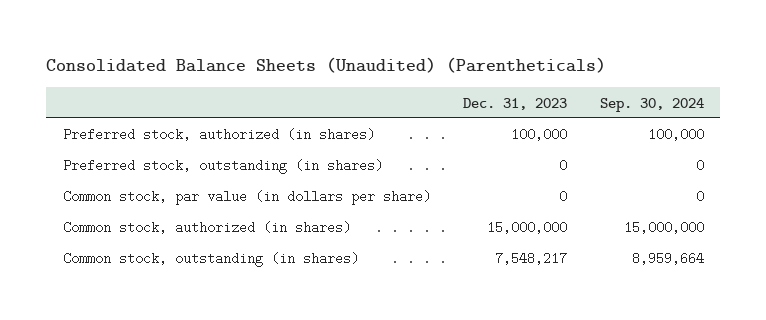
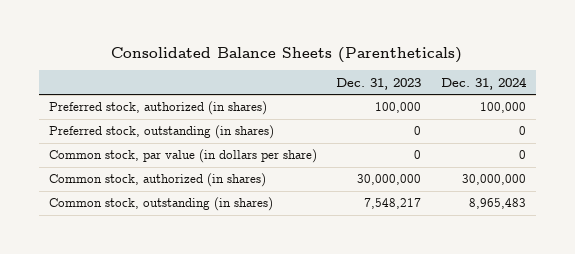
- Consolidated Balance Sheets (Unaudited) (Parentheticals)
+ Consolidated Balance Sheets (Parentheticals)
- | Dec. 31, 2023 | Sep. 30, 2024
+ | Dec. 31, 2023 | Dec. 31, 2024
- Common stock, authorized (in shares) | 15,000,000 | 15,000,000
+ Common stock, authorized (in shares) | 30,000,000 | 30,000,000

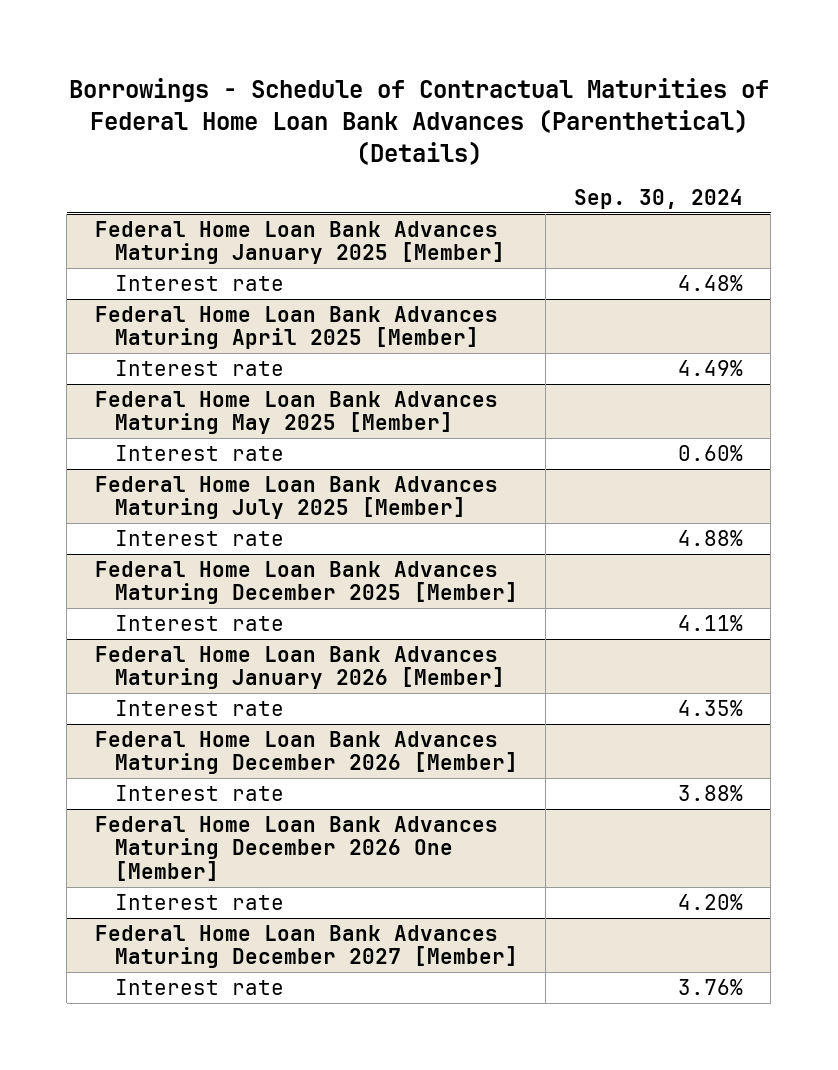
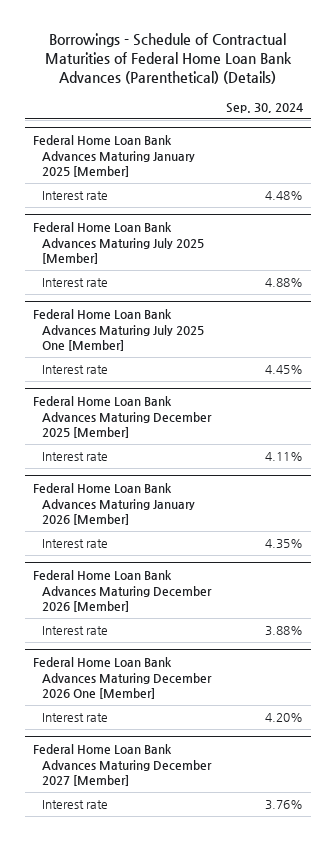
- Federal Home Loan Bank Advances Maturing April 2025 [Member]
- Interest rate | 4.49%
- Federal Home Loan Bank Advances Maturing May 2025 [Member]
- Interest rate | 0.60%
+ Federal Home Loan Bank Advances Maturing July 2025 One [Member]
+ Interest rate | 4.45%

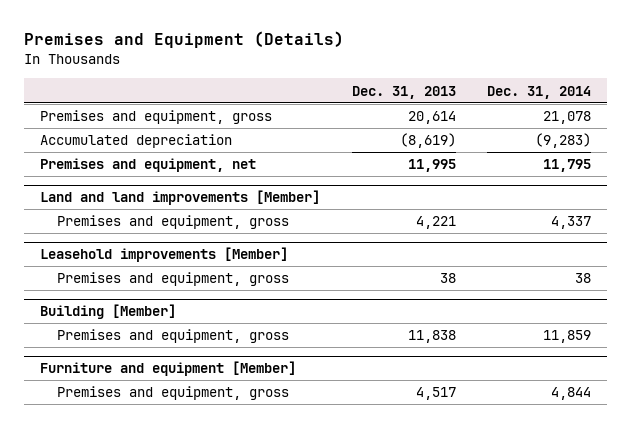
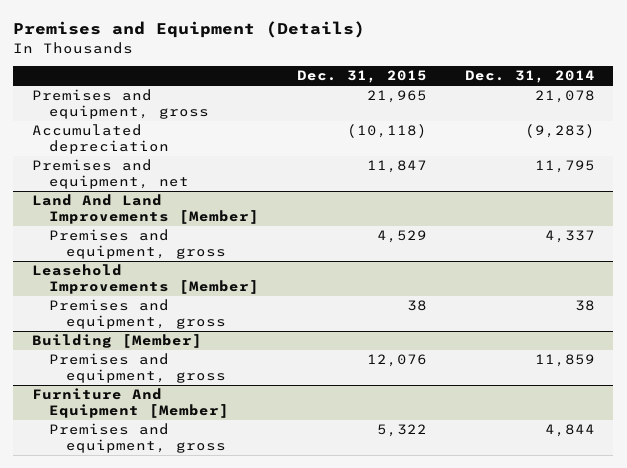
- | Dec. 31, 2013 | Dec. 31, 2014
+ | Dec. 31, 2015 | Dec. 31, 2014
- Land and land improvements [Member]
+ Land And Land Improvements [Member]
- Leasehold improvements [Member]
+ Leasehold Improvements [Member]
- Furniture and equipment [Member]
+ Furniture And Equipment [Member]

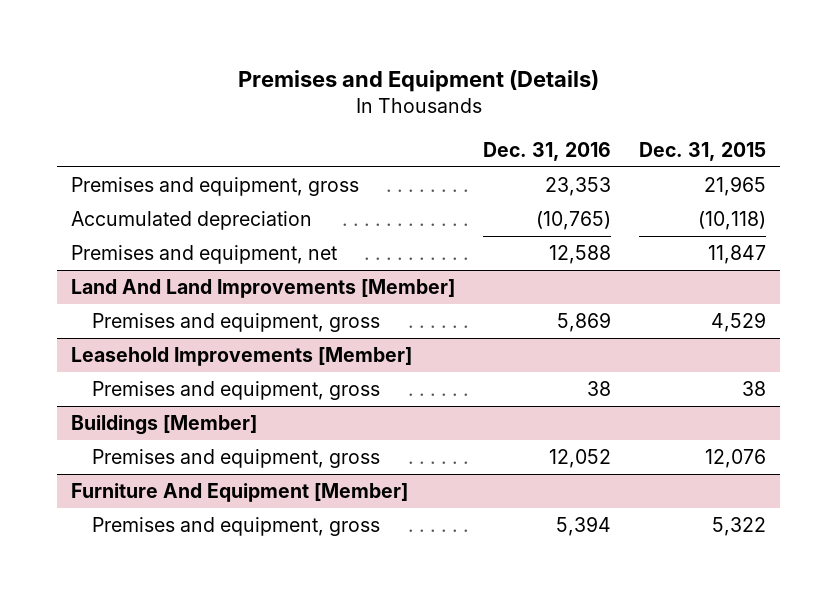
- | Dec. 31, 2015 | Dec. 31, 2014
+ | Dec. 31, 2016 | Dec. 31, 2015
- Building [Member]
+ Buildings [Member]

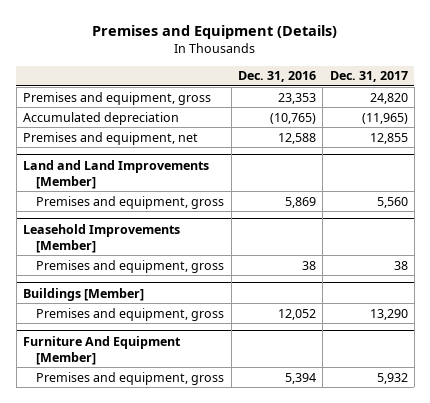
- | Dec. 31, 2016 | Dec. 31, 2015
+ | Dec. 31, 2016 | Dec. 31, 2017
- Land And Land Improvements [Member]
+ Land and Land Improvements [Member]

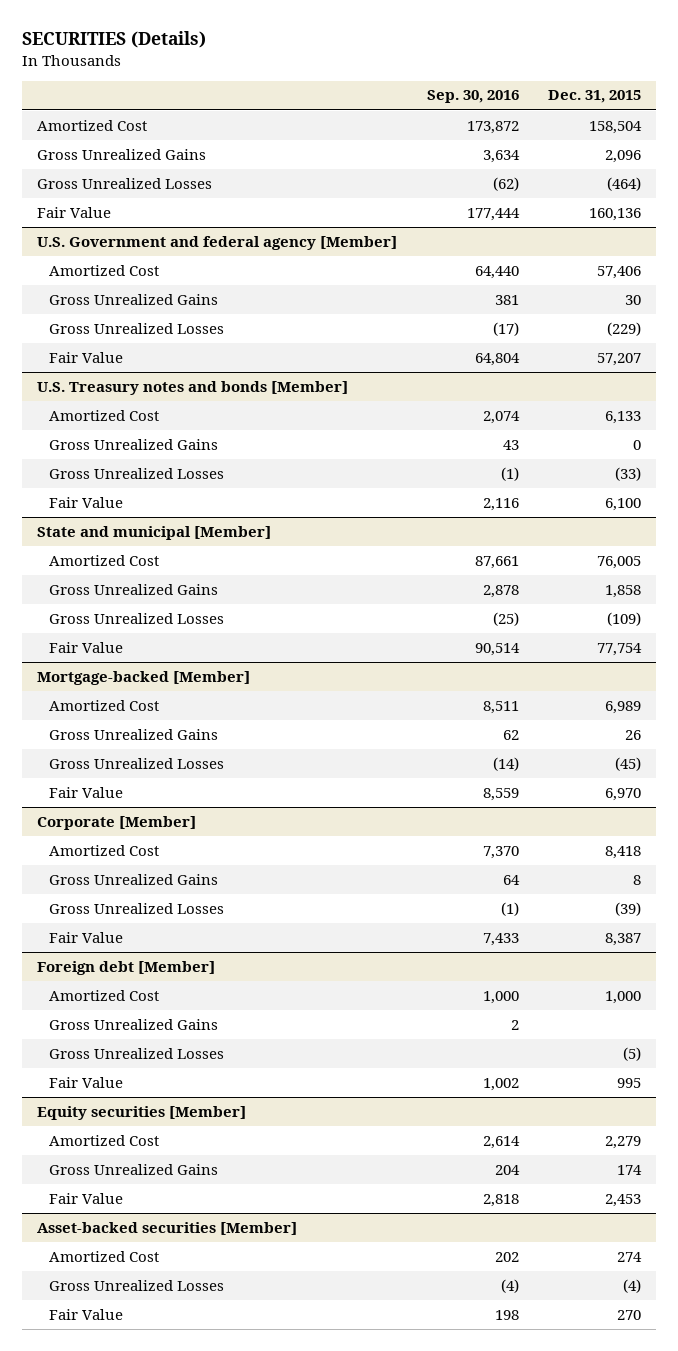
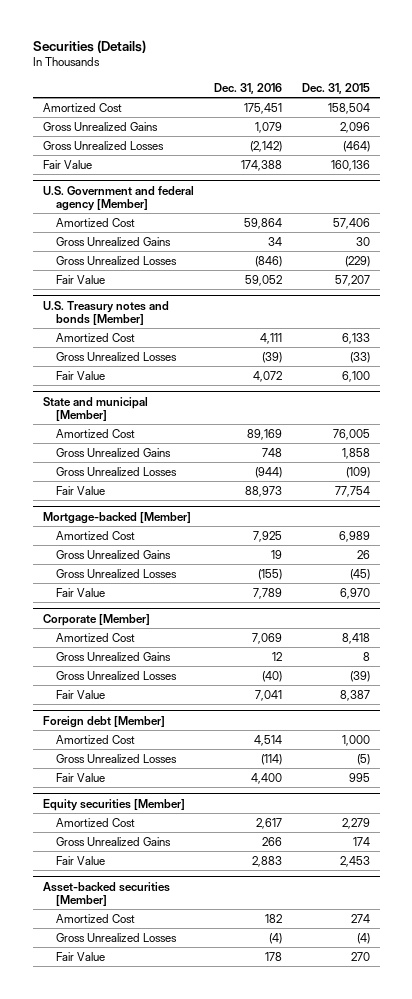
- SECURITIES (Details)
+ Securities (Details)
- | Sep. 30, 2016 | Dec. 31, 2015
+ | Dec. 31, 2016 | Dec. 31, 2015
@ U.S. Treasury notes and bonds [Member]
- Gross Unrealized Gains | 43 | 0
@ Foreign debt [Member]
- Gross Unrealized Gains | 2 |

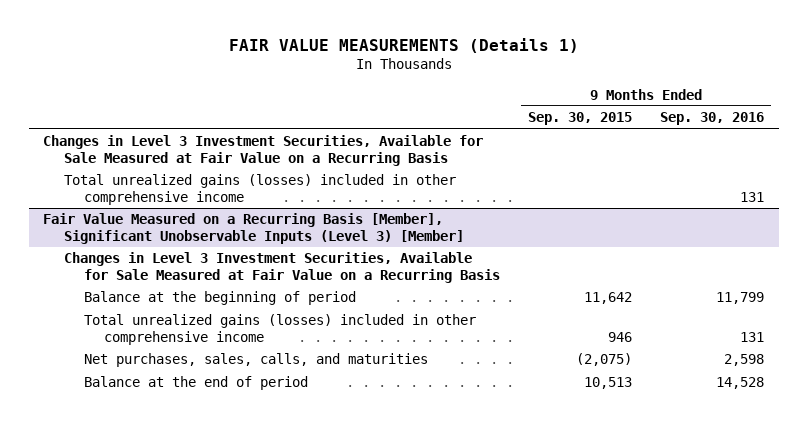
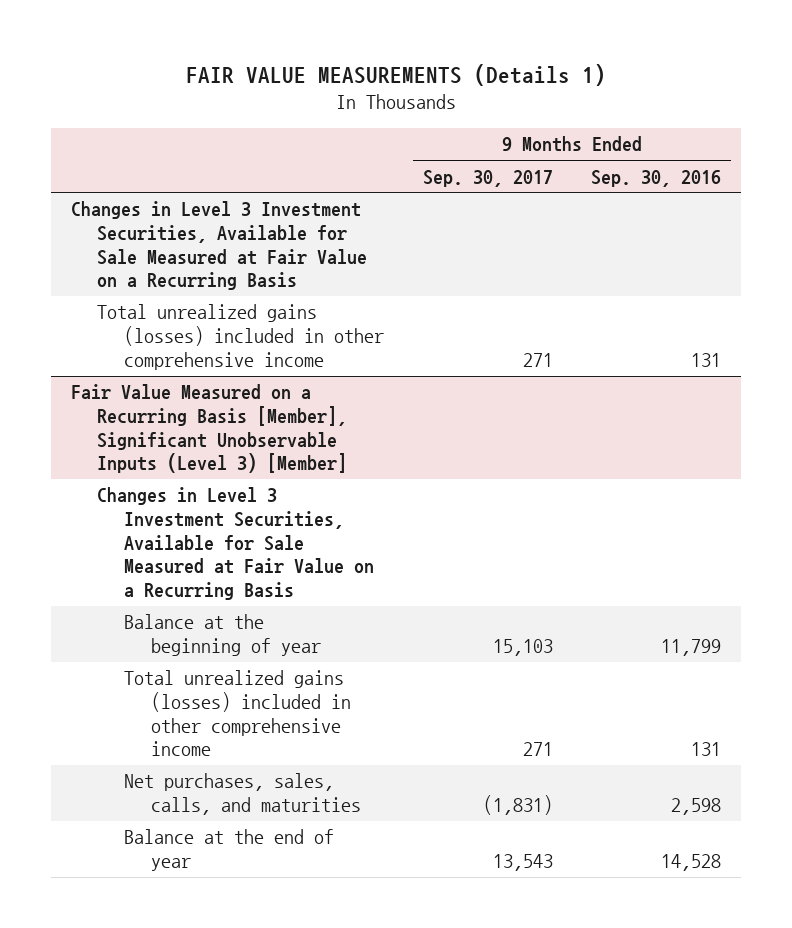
- | 9 Months Ended Sep. 30, 2015 | 9 Months Ended Sep. 30, 2016
+ | 9 Months Ended Sep. 30, 2017 | 9 Months Ended Sep. 30, 2016
@ Fair Value Measured on a Recurring Basis [Member], Significant Unobservable Inputs (Level 3) [Member]
- Balance at the beginning of period | 11,642 | 11,799
+ Balance at the beginning of year | 15,103 | 11,799
- Balance at the end of period | 10,513 | 14,528
+ Balance at the end of year | 13,543 | 14,528

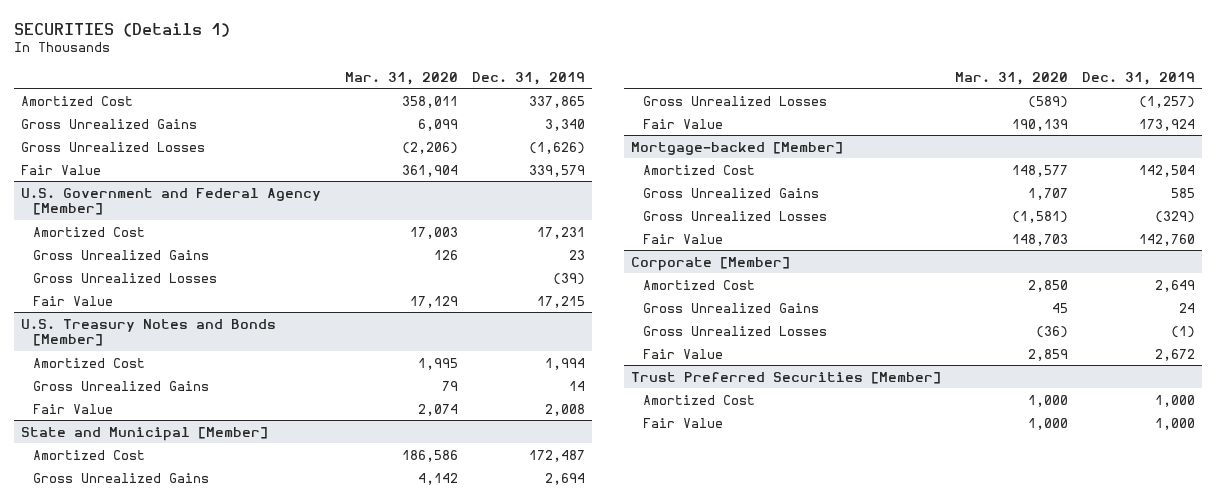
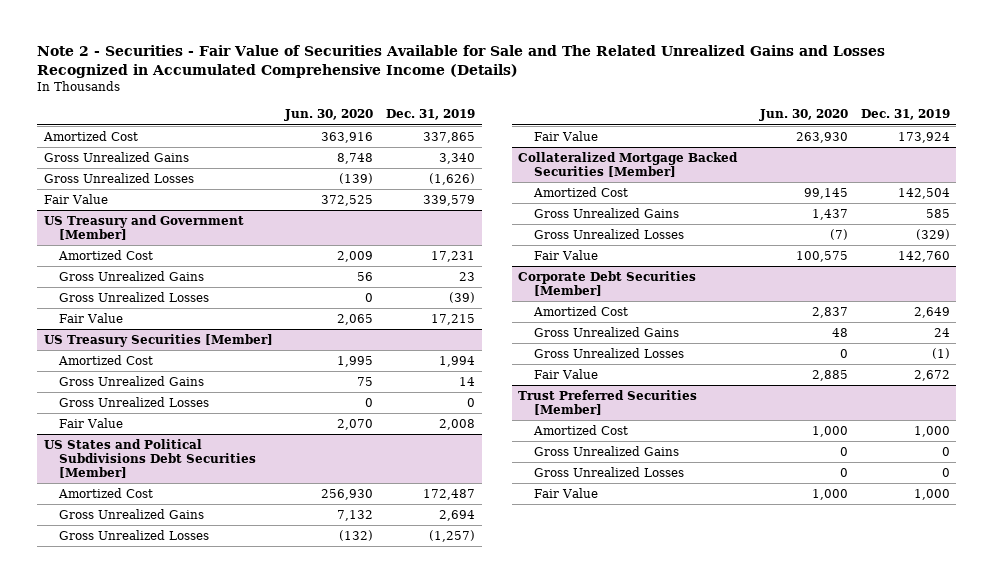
- SECURITIES (Details 1)
+ Note 2 - Securities - Fair Value of Securities Available for Sale and The Related Unrealized Gains and Losses Recognized in Accumulated Comprehensive Income (Details)
- | Mar. 31, 2020 | Dec. 31, 2019
+ | Jun. 30, 2020 | Dec. 31, 2019
- U.S. Government and Federal Agency [Member]
+ US Treasury and Government [Member]
- U.S. Treasury Notes and Bonds [Member]
+ US Treasury Securities [Member]
+ Gross Unrealized Losses | 0 | 0
- State and Municipal [Member]
+ US States and Political Subdivisions Debt Securities [Member]
- Mortgage-backed [Member]
+ Collateralized Mortgage Backed Securities [Member]
- Corporate [Member]
+ Corporate Debt Securities [Member]
@ Trust Preferred Securities [Member]
+ Gross Unrealized Gains | 0 | 0
+ Gross Unrealized Losses | 0 | 0

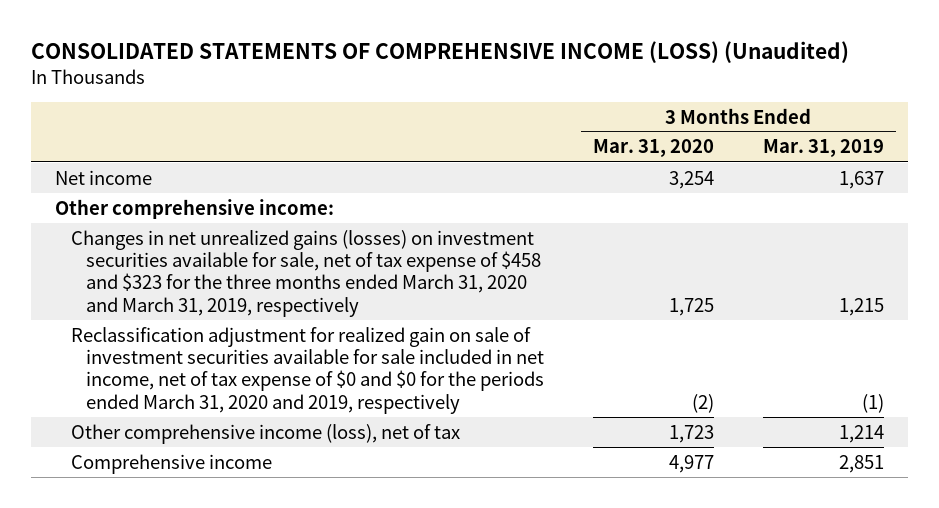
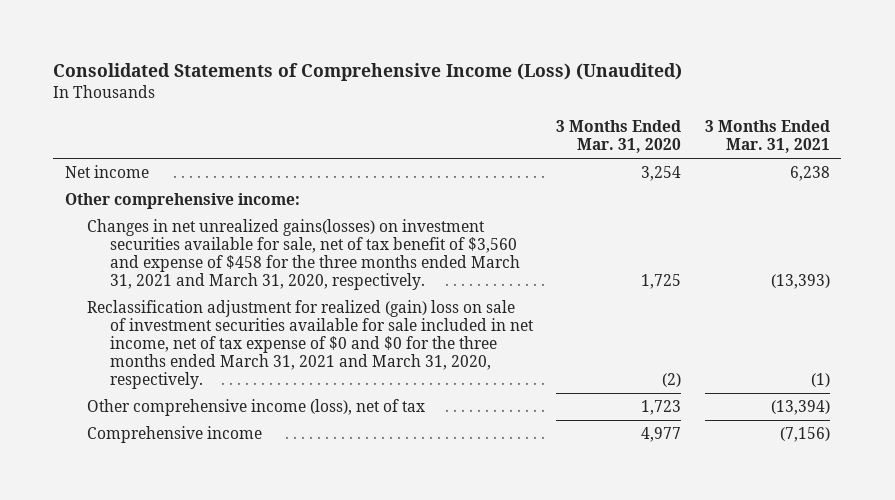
- CONSOLIDATED STATEMENTS OF COMPREHENSIVE INCOME (LOSS) (Unaudited)
+ Consolidated Statements of Comprehensive Income (Loss) (Unaudited)
- | 3 Months Ended Mar. 31, 2020 | 3 Months Ended Mar. 31, 2019
+ | 3 Months Ended Mar. 31, 2020 | 3 Months Ended Mar. 31, 2021
- Changes in net unrealized gains (losses) on investment securities available for sale, net of tax expense of $458 and $323 for the three months ended March 31, 2020 and March 31, 2019, respectively | 1,725 | 1,215
- Reclassification adjustment for realized gain on sale of investment securities available for sale included in net income, net of tax expense of $0 and $0 for the periods ended March 31, 2020 and 2019, respectively | (2) | (1)
+ Changes in net unrealized gains(losses) on investment securities available for sale, net of tax benefit of $3,560 and expense of $458 for the three months ended March 31, 2021 and March 31, 2020, respectively. | 1,725 | (13,393)
+ Reclassification adjustment for realized (gain) loss on sale of investment securities available for sale included in net income, net of tax expense of $0 and $0 for the three months ended March 31, 2021 and March 31, 2020, respectively. | (2) | (1)

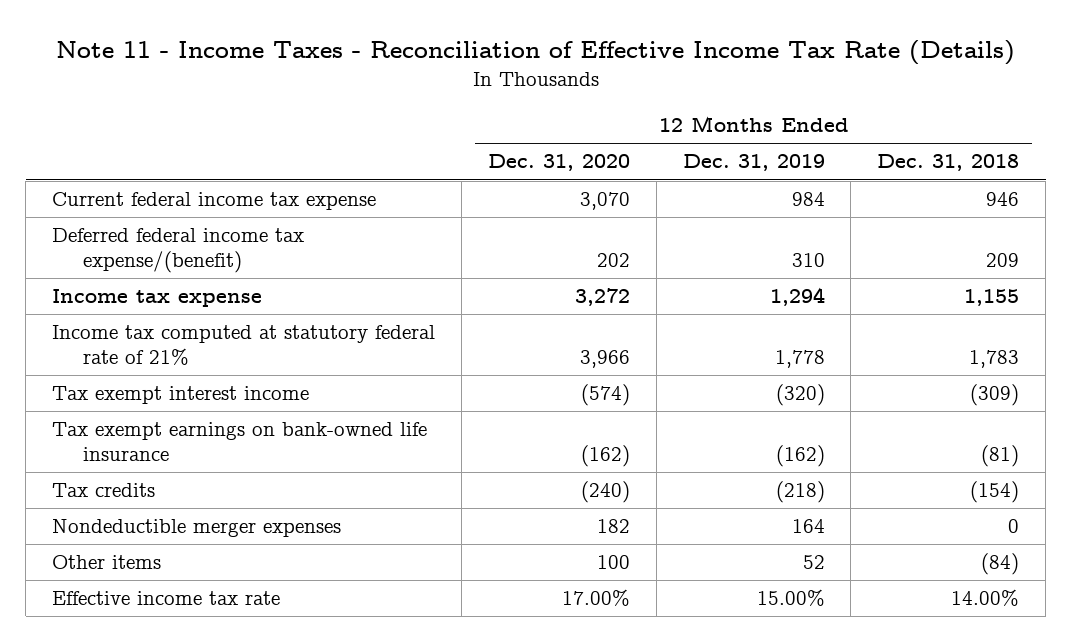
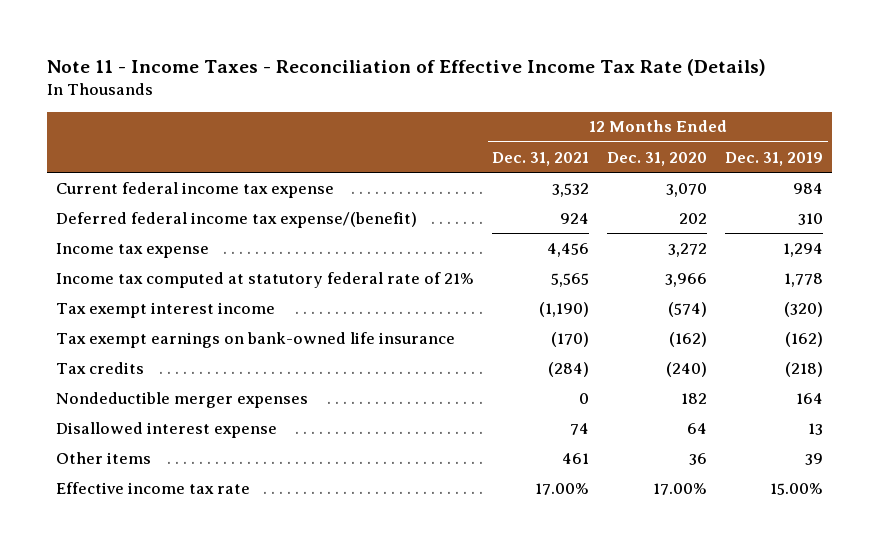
- | 12 Months Ended Dec. 31, 2020 | 12 Months Ended Dec. 31, 2019 | 12 Months Ended Dec. 31, 2018
+ | 12 Months Ended Dec. 31, 2021 | 12 Months Ended Dec. 31, 2020 | 12 Months Ended Dec. 31, 2019
- Other items | 100 | 52 | (84)
+ Disallowed interest expense | 74 | 64 | 13
+ Other items | 461 | 36 | 39

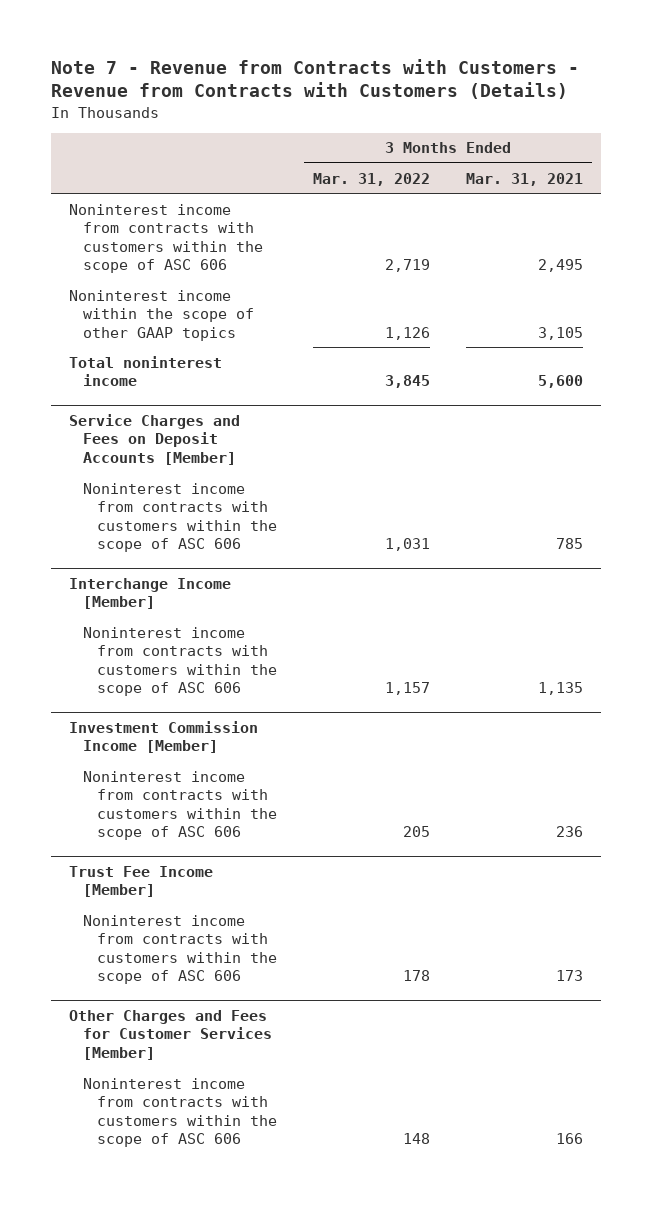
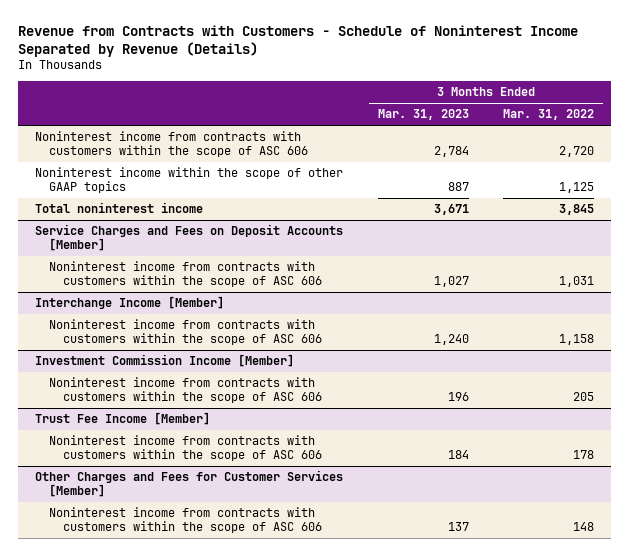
- Note 7 - Revenue from Contracts with Customers - Revenue from Contracts with Customers (Details)
+ Revenue from Contracts with Customers - Schedule of Noninterest Income Separated by Revenue (Details)
- | 3 Months Ended Mar. 31, 2022 | 3 Months Ended Mar. 31, 2021
+ | 3 Months Ended Mar. 31, 2023 | 3 Months Ended Mar. 31, 2022
- Noninterest income from contracts with customers within the scope of ASC 606 | 2,719 | 2,495
- Noninterest income within the scope of other GAAP topics | 1,126 | 3,105
+ Noninterest income from contracts with customers within the scope of ASC 606 | 2,784 | 2,720
+ Noninterest income within the scope of other GAAP topics | 887 | 1,125
@ Interchange Income [Member]
- Noninterest income from contracts with customers within the scope of ASC 606 | 1,157 | 1,135
+ Noninterest income from contracts with customers within the scope of ASC 606 | 1,240 | 1,158

